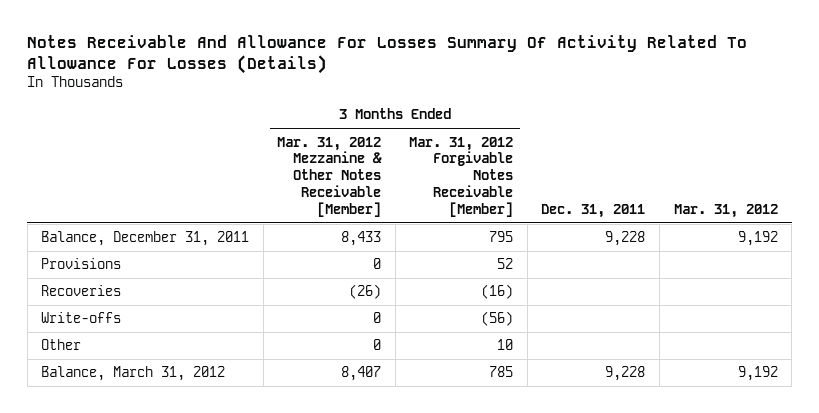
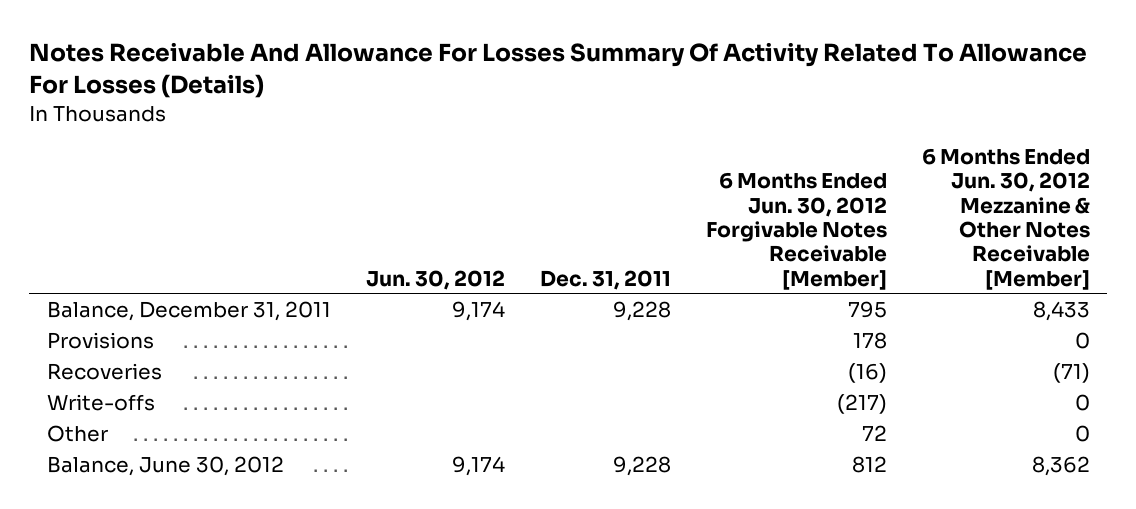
- | 3 Months Ended Mar. 31, 2012 Mezzanine & Other Notes Receivable [Member] | 3 Months Ended Mar. 31, 2012 Forgivable Notes Receivable [Member] | Dec. 31, 2011 | Mar. 31, 2012
+ | Jun. 30, 2012 | Dec. 31, 2011 | 6 Months Ended Jun. 30, 2012 Forgivable Notes Receivable [Member] | 6 Months Ended Jun. 30, 2012 Mezzanine & Other Notes Receivable [Member]
- Balance, March 31, 2012 | 8,407 | 785 | 9,228 | 9,192
+ Balance, June 30, 2012 | 9,174 | 9,228 | 812 | 8,362

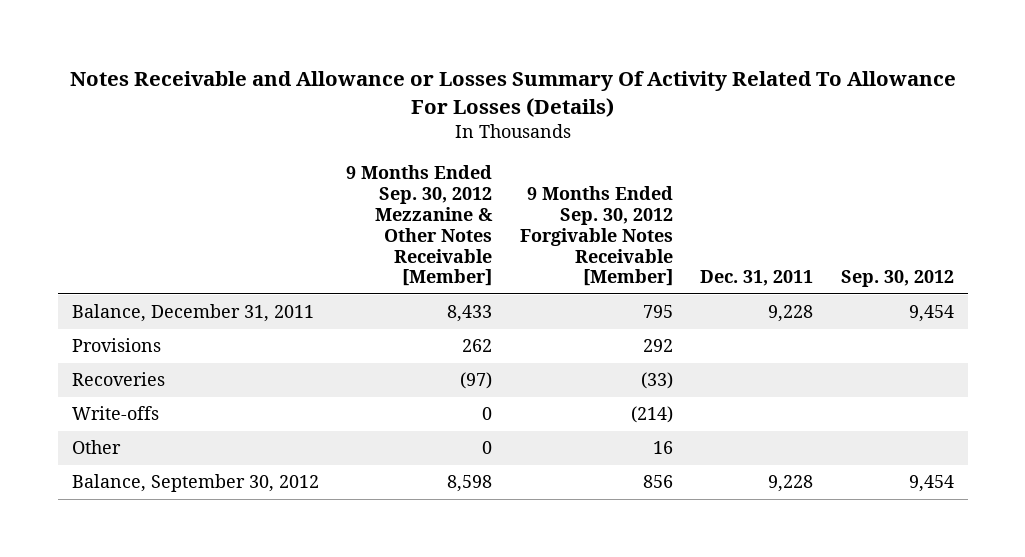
- Notes Receivable And Allowance For Losses Summary Of Activity Related To Allowance For Losses (Details)
+ Notes Receivable and Allowance or Losses Summary Of Activity Related To Allowance For Losses (Details)
- | Jun. 30, 2012 | Dec. 31, 2011 | 6 Months Ended Jun. 30, 2012 Forgivable Notes Receivable [Member] | 6 Months Ended Jun. 30, 2012 Mezzanine & Other Notes Receivable [Member]
+ | 9 Months Ended Sep. 30, 2012 Mezzanine & Other Notes Receivable [Member] | 9 Months Ended Sep. 30, 2012 Forgivable Notes Receivable [Member] | Dec. 31, 2011 | Sep. 30, 2012
- Balance, June 30, 2012 | 9,174 | 9,228 | 812 | 8,362
+ Balance, September 30, 2012 | 8,598 | 856 | 9,228 | 9,454

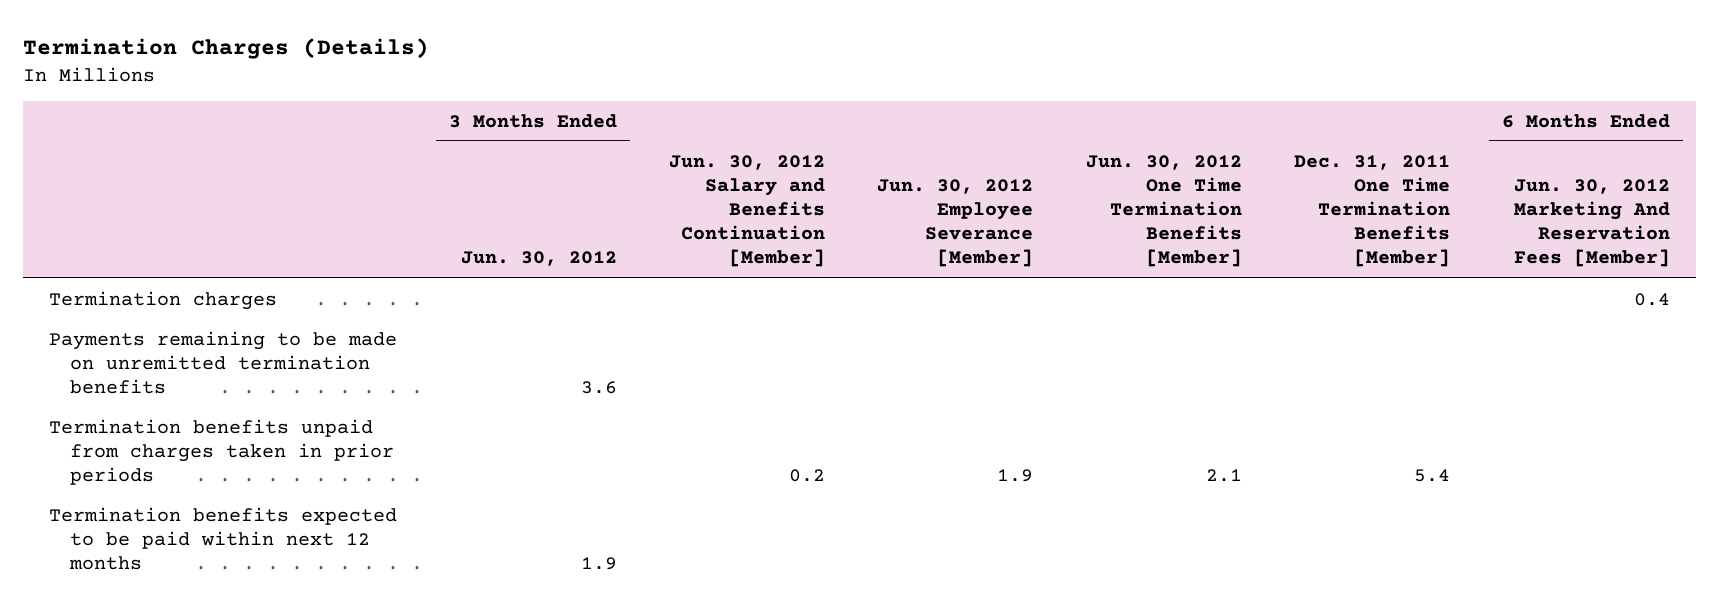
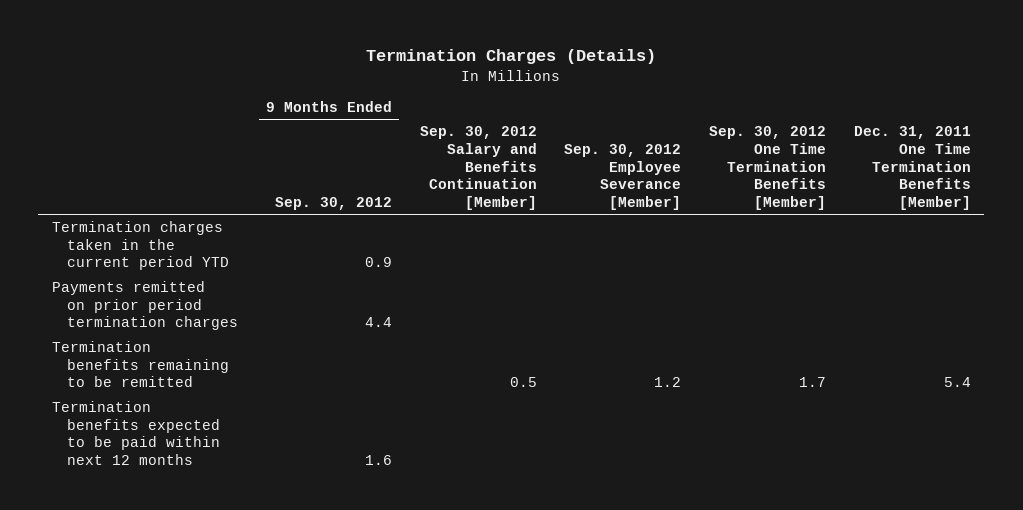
- | 3 Months Ended Jun. 30, 2012 | Jun. 30, 2012 Salary and Benefits Continuation [Member] | Jun. 30, 2012 Employee Severance [Member] | Jun. 30, 2012 One Time Termination Benefits [Member] | Dec. 31, 2011 One Time Termination Benefits [Member] | 6 Months Ended Jun. 30, 2012 Marketing And Reservation Fees [Member]
+ | 9 Months Ended Sep. 30, 2012 | Sep. 30, 2012 Salary and Benefits Continuation [Member] | Sep. 30, 2012 Employee Severance [Member] | Sep. 30, 2012 One Time Termination Benefits [Member] | Dec. 31, 2011 One Time Termination Benefits [Member]
- Termination charges | | | | | | 0.4
- Payments remaining to be made on unremitted termination benefits | 3.6 | | | | |
- Termination benefits unpaid from charges taken in prior periods | | 0.2 | 1.9 | 2.1 | 5.4 |
+ Termination charges taken in the current period YTD | 0.9 | | | |
+ Payments remitted on prior period termination charges | 4.4 | | | |
+ Termination benefits remaining to be remitted | | 0.5 | 1.2 | 1.7 | 5.4

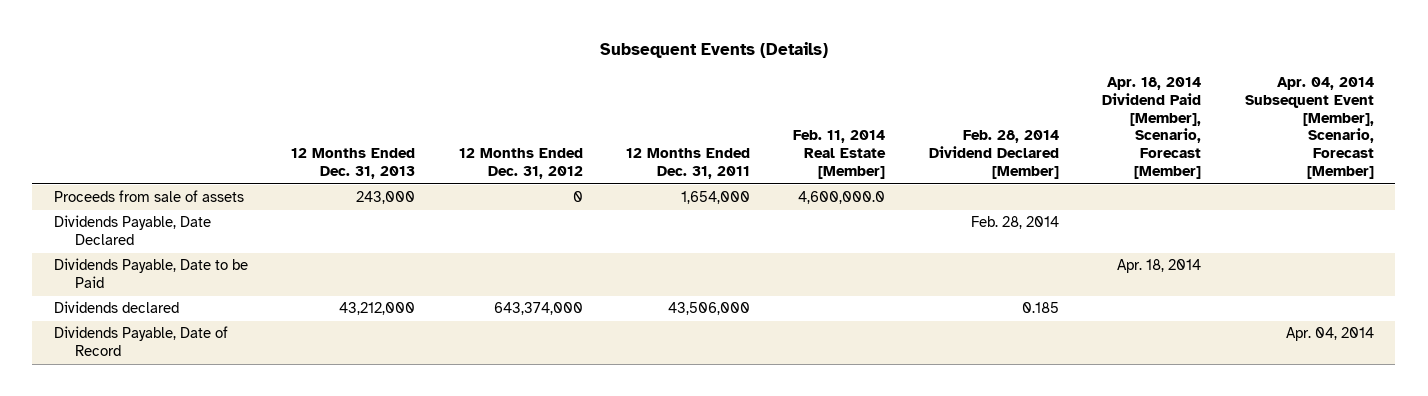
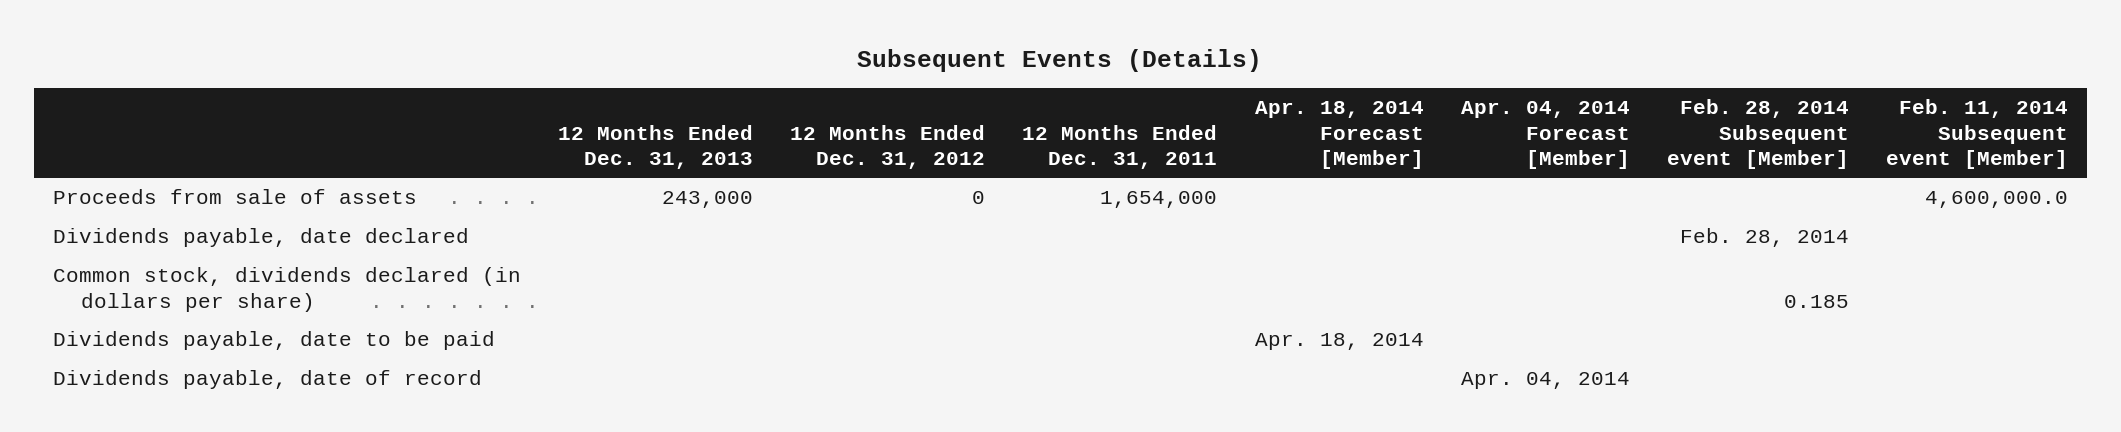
- | 12 Months Ended Dec. 31, 2013 | 12 Months Ended Dec. 31, 2012 | 12 Months Ended Dec. 31, 2011 | Feb. 11, 2014 Real Estate [Member] | Feb. 28, 2014 Dividend Declared [Member] | Apr. 18, 2014 Dividend Paid [Member], Scenario, Forecast [Member] | Apr. 04, 2014 Subsequent Event [Member], Scenario, Forecast [Member]
+ | 12 Months Ended Dec. 31, 2013 | 12 Months Ended Dec. 31, 2012 | 12 Months Ended Dec. 31, 2011 | Apr. 18, 2014 Forecast [Member] | Apr. 04, 2014 Forecast [Member] | Feb. 28, 2014 Subsequent event [Member] | Feb. 11, 2014 Subsequent event [Member]
- Dividends Payable, Date Declared | | | | | Feb. 28, 2014 | |
- Dividends Payable, Date to be Paid | | | | | | Apr. 18, 2014 |
- Dividends declared | 43,212,000 | 643,374,000 | 43,506,000 | | 0.185 | |
- Dividends Payable, Date of Record | | | | | | | Apr. 04, 2014
+ Dividends payable, date declared | | | | | | Feb. 28, 2014 |
+ Common stock, dividends declared (in dollars per share) | | | | | | 0.185 |
+ Dividends payable, date to be paid | | | | Apr. 18, 2014 | | |
+ Dividends payable, date of record | | | | | Apr. 04, 2014 | |

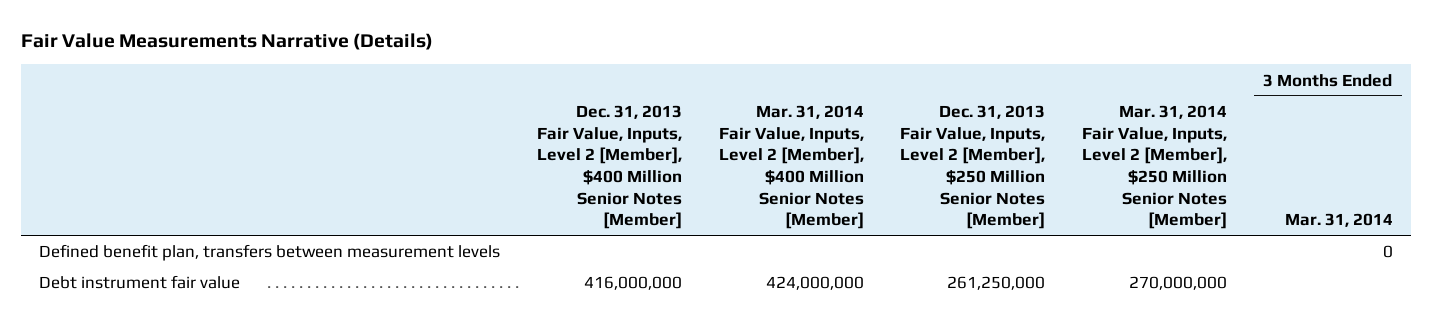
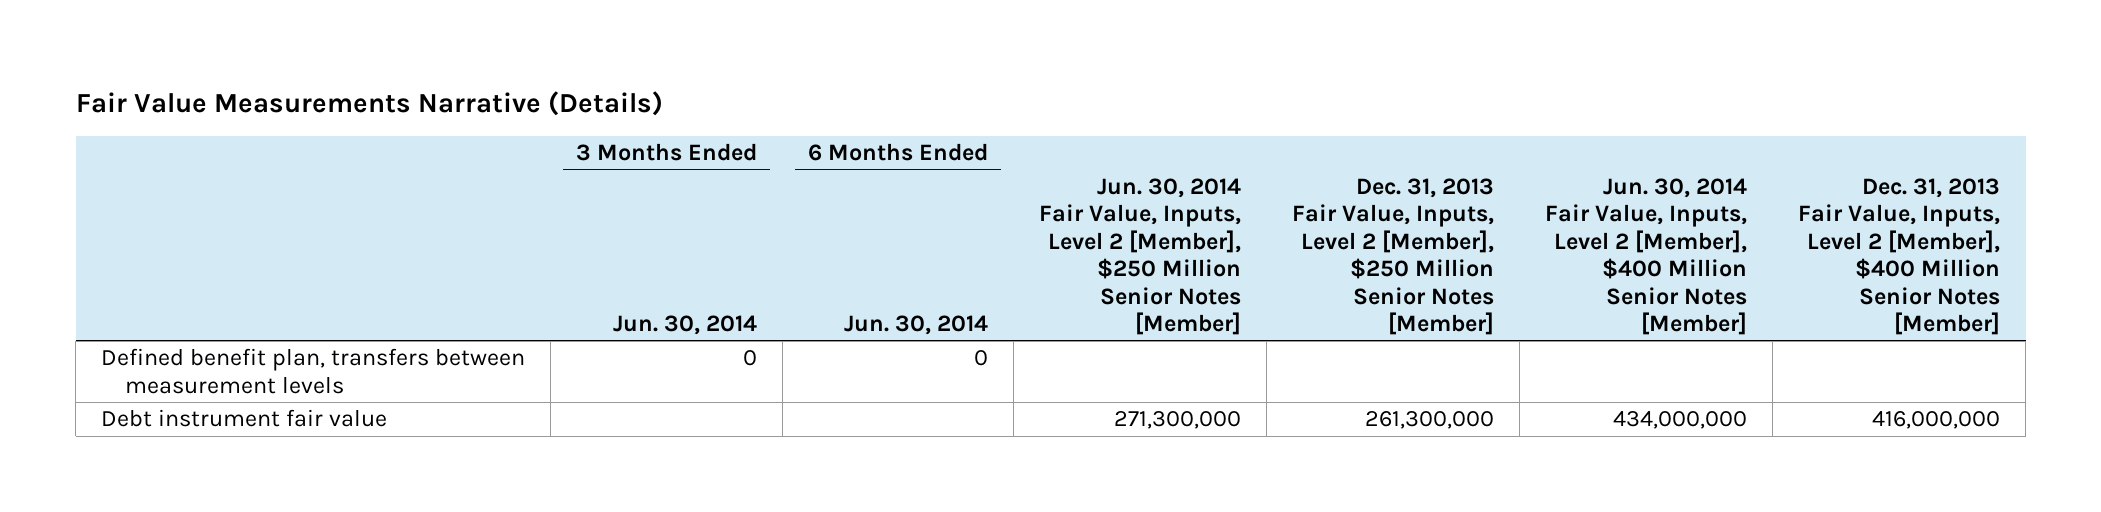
- | Dec. 31, 2013 Fair Value, Inputs, Level 2 [Member], $400 Million Senior Notes [Member] | Mar. 31, 2014 Fair Value, Inputs, Level 2 [Member], $400 Million Senior Notes [Member] | Dec. 31, 2013 Fair Value, Inputs, Level 2 [Member], $250 Million Senior Notes [Member] | Mar. 31, 2014 Fair Value, Inputs, Level 2 [Member], $250 Million Senior Notes [Member] | 3 Months Ended Mar. 31, 2014
+ | 3 Months Ended Jun. 30, 2014 | 6 Months Ended Jun. 30, 2014 | Jun. 30, 2014 Fair Value, Inputs, Level 2 [Member], $250 Million Senior Notes [Member] | Dec. 31, 2013 Fair Value, Inputs, Level 2 [Member], $250 Million Senior Notes [Member] | Jun. 30, 2014 Fair Value, Inputs, Level 2 [Member], $400 Million Senior Notes [Member] | Dec. 31, 2013 Fair Value, Inputs, Level 2 [Member], $400 Million Senior Notes [Member]
- Debt instrument fair value | 416,000,000 | 424,000,000 | 261,250,000 | 270,000,000 |
+ Debt instrument fair value | | | 271,300,000 | 261,300,000 | 434,000,000 | 416,000,000

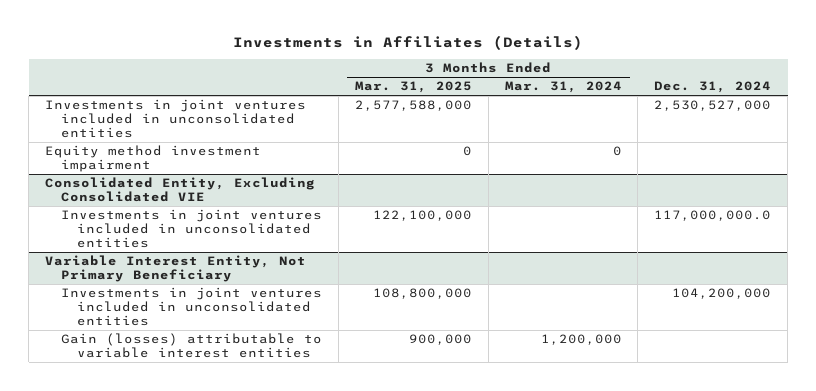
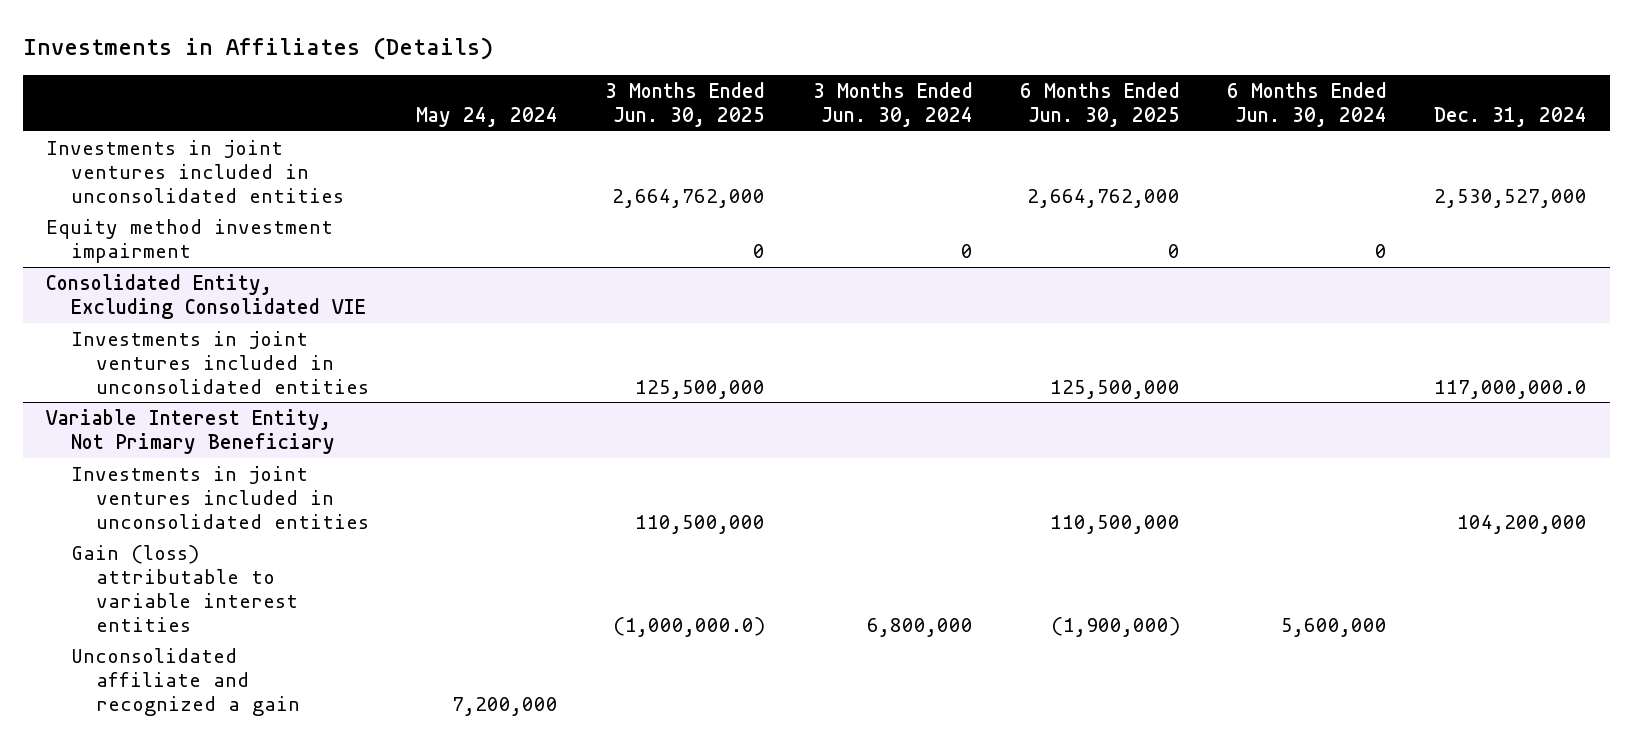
- | 3 Months Ended Mar. 31, 2025 | 3 Months Ended Mar. 31, 2024 | Dec. 31, 2024
+ | May 24, 2024 | 3 Months Ended Jun. 30, 2025 | 3 Months Ended Jun. 30, 2024 | 6 Months Ended Jun. 30, 2025 | 6 Months Ended Jun. 30, 2024 | Dec. 31, 2024
@ Variable Interest Entity, Not Primary Beneficiary
- Gain (losses) attributable to variable interest entities | 900,000 | 1,200,000 |
+ Gain (loss) attributable to variable interest entities | | (1,000,000.0) | 6,800,000 | (1,900,000) | 5,600,000 |
+ Unconsolidated affiliate and recognized a gain | 7,200,000 | | | | |

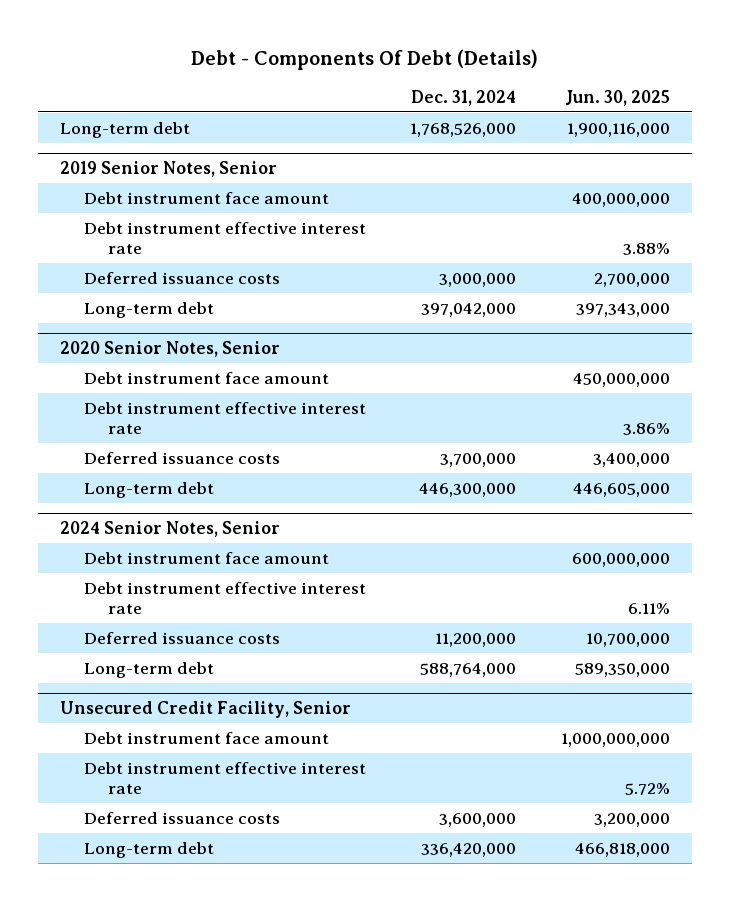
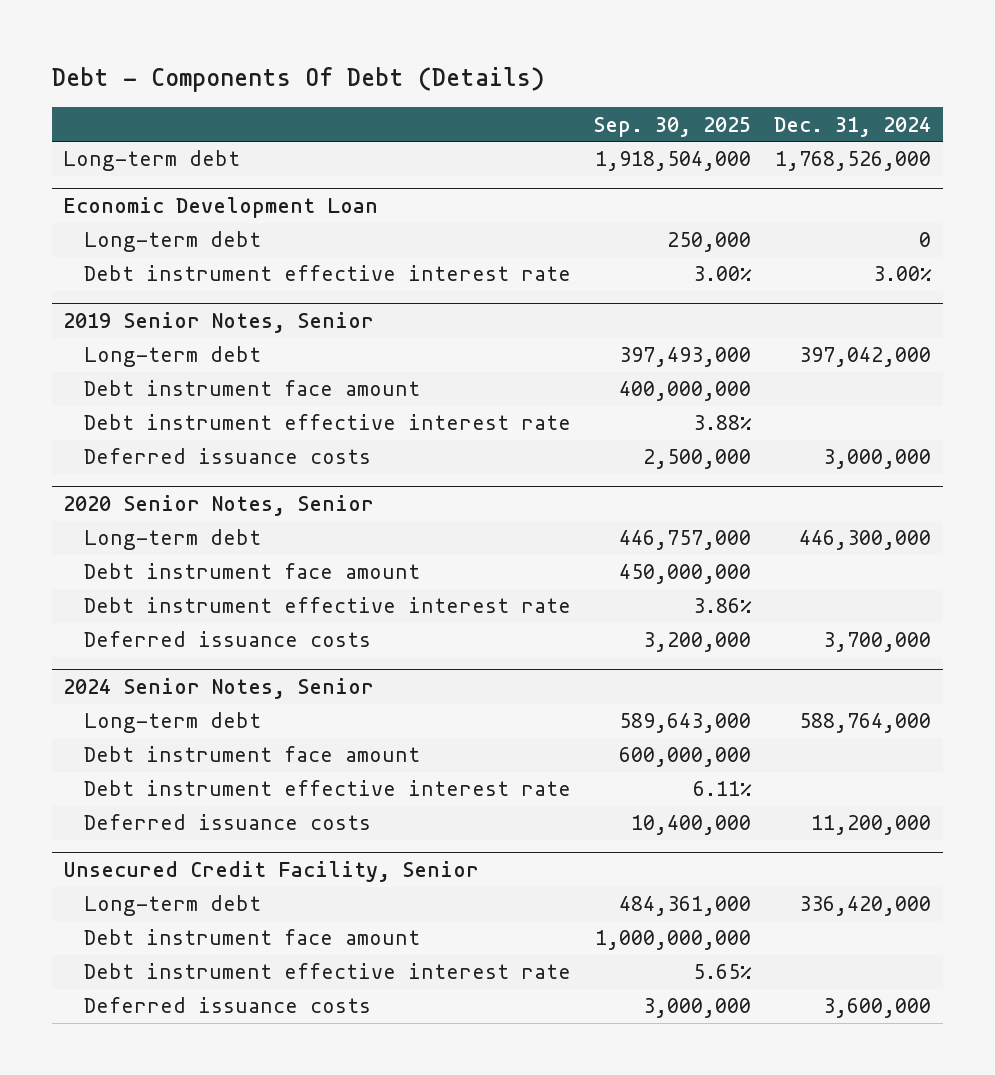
- | Dec. 31, 2024 | Jun. 30, 2025
+ | Sep. 30, 2025 | Dec. 31, 2024
+ Economic Development Loan
+ Long-term debt | 250,000 | 0
+ Debt instrument effective interest rate | 3.00% | 3.00%
@ 2019 Senior Notes, Senior
moved up: Long-term debt | 397,493,000 | 397,042,000
@ 2020 Senior Notes, Senior
moved up: Long-term debt | 446,757,000 | 446,300,000
@ 2024 Senior Notes, Senior
moved up: Long-term debt | 589,643,000 | 588,764,000
@ Unsecured Credit Facility, Senior
moved up: Long-term debt | 484,361,000 | 336,420,000

